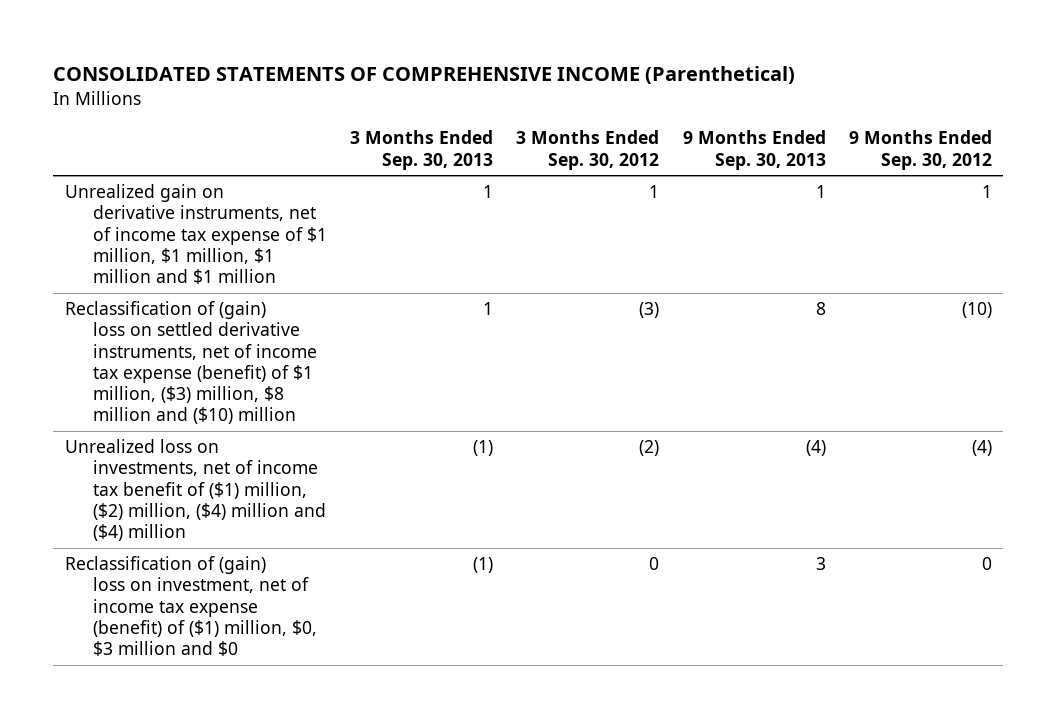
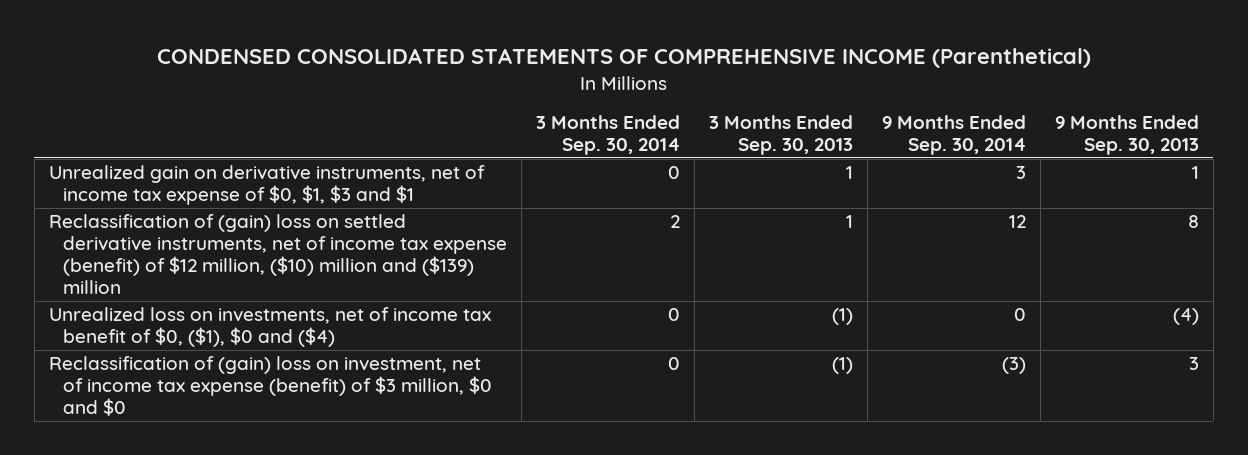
- CONSOLIDATED STATEMENTS OF COMPREHENSIVE INCOME (Parenthetical)
+ CONDENSED CONSOLIDATED STATEMENTS OF COMPREHENSIVE INCOME (Parenthetical)
- | 3 Months Ended Sep. 30, 2013 | 3 Months Ended Sep. 30, 2012 | 9 Months Ended Sep. 30, 2013 | 9 Months Ended Sep. 30, 2012
+ | 3 Months Ended Sep. 30, 2014 | 3 Months Ended Sep. 30, 2013 | 9 Months Ended Sep. 30, 2014 | 9 Months Ended Sep. 30, 2013
- Unrealized gain on derivative instruments, net of income tax expense of $1 million, $1 million, $1 million and $1 million | 1 | 1 | 1 | 1
- Reclassification of (gain) loss on settled derivative instruments, net of income tax expense (benefit) of $1 million, ($3) million, $8 million and ($10) million | 1 | (3) | 8 | (10)
- Unrealized loss on investments, net of income tax benefit of ($1) million, ($2) million, ($4) million and ($4) million | (1) | (2) | (4) | (4)
- Reclassification of (gain) loss on investment, net of income tax expense (benefit) of ($1) million, $0, $3 million and $0 | (1) | 0 | 3 | 0
+ Unrealized gain on derivative instruments, net of income tax expense of $0, $1, $3 and $1 | 0 | 1 | 3 | 1
+ Reclassification of (gain) loss on settled derivative instruments, net of income tax expense (benefit) of $12 million, ($10) million and ($139) million | 2 | 1 | 12 | 8
+ Unrealized loss on investments, net of income tax benefit of $0, ($1), $0 and ($4) | 0 | (1) | 0 | (4)
+ Reclassification of (gain) loss on investment, net of income tax expense (benefit) of $3 million, $0 and $0 | 0 | (1) | (3) | 3

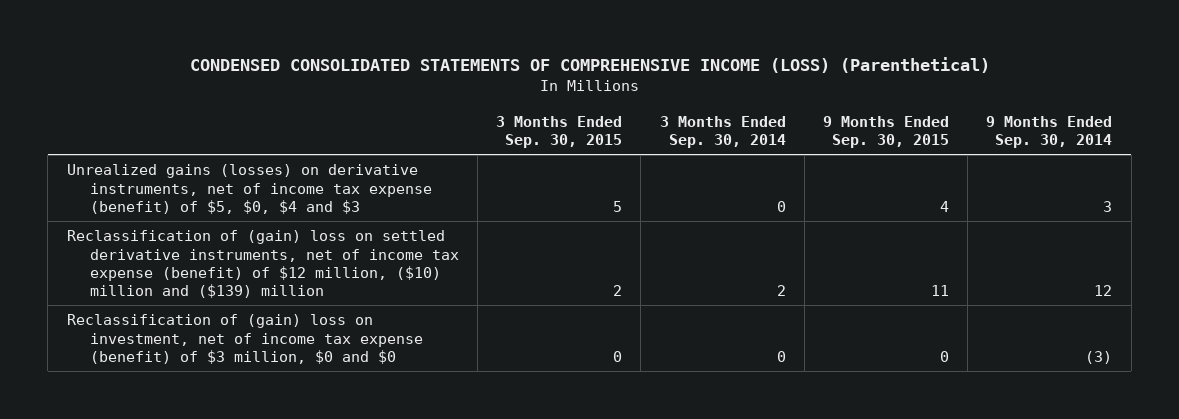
- CONDENSED CONSOLIDATED STATEMENTS OF COMPREHENSIVE INCOME (Parenthetical)
+ CONDENSED CONSOLIDATED STATEMENTS OF COMPREHENSIVE INCOME (LOSS) (Parenthetical)
- | 3 Months Ended Sep. 30, 2014 | 3 Months Ended Sep. 30, 2013 | 9 Months Ended Sep. 30, 2014 | 9 Months Ended Sep. 30, 2013
+ | 3 Months Ended Sep. 30, 2015 | 3 Months Ended Sep. 30, 2014 | 9 Months Ended Sep. 30, 2015 | 9 Months Ended Sep. 30, 2014
- Unrealized gain on derivative instruments, net of income tax expense of $0, $1, $3 and $1 | 0 | 1 | 3 | 1
+ Unrealized gains (losses) on derivative instruments, net of income tax expense (benefit) of $5, $0, $4 and $3 | 5 | 0 | 4 | 3
- Unrealized loss on investments, net of income tax benefit of $0, ($1), $0 and ($4) | 0 | (1) | 0 | (4)

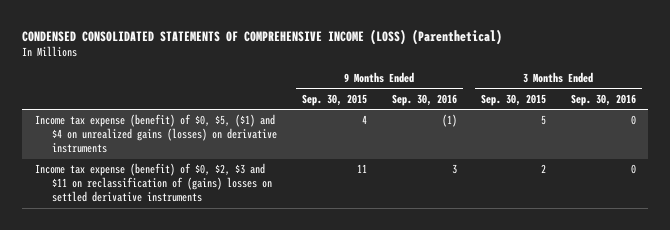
- | 3 Months Ended Sep. 30, 2015 | 3 Months Ended Sep. 30, 2014 | 9 Months Ended Sep. 30, 2015 | 9 Months Ended Sep. 30, 2014
+ | 9 Months Ended Sep. 30, 2015 | 9 Months Ended Sep. 30, 2016 | 3 Months Ended Sep. 30, 2015 | 3 Months Ended Sep. 30, 2016
- Unrealized gains (losses) on derivative instruments, net of income tax expense (benefit) of $5, $0, $4 and $3 | 5 | 0 | 4 | 3
- Reclassification of (gain) loss on settled derivative instruments, net of income tax expense (benefit) of $12 million, ($10) million and ($139) million | 2 | 2 | 11 | 12
- Reclassification of (gain) loss on investment, net of income tax expense (benefit) of $3 million, $0 and $0 | 0 | 0 | 0 | (3)
+ Income tax expense (benefit) of $0, $5, ($1) and $4 on unrealized gains (losses) on derivative instruments | 4 | (1) | 5 | 0
+ Income tax expense (benefit) of $0, $2, $3 and $11 on reclassification of (gains) losses on settled derivative instruments | 11 | 3 | 2 | 0

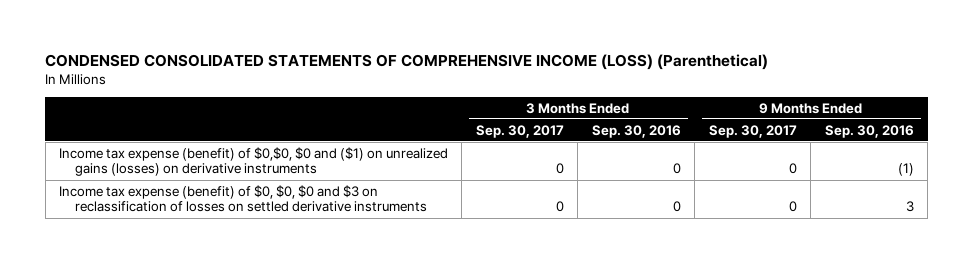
- | 9 Months Ended Sep. 30, 2015 | 9 Months Ended Sep. 30, 2016 | 3 Months Ended Sep. 30, 2015 | 3 Months Ended Sep. 30, 2016
+ | 3 Months Ended Sep. 30, 2017 | 3 Months Ended Sep. 30, 2016 | 9 Months Ended Sep. 30, 2017 | 9 Months Ended Sep. 30, 2016
- Income tax expense (benefit) of $0, $5, ($1) and $4 on unrealized gains (losses) on derivative instruments | 4 | (1) | 5 | 0
- Income tax expense (benefit) of $0, $2, $3 and $11 on reclassification of (gains) losses on settled derivative instruments | 11 | 3 | 2 | 0
+ Income tax expense (benefit) of $0,$0, $0 and ($1) on unrealized gains (losses) on derivative instruments | 0 | 0 | 0 | (1)
+ Income tax expense (benefit) of $0, $0, $0 and $3 on reclassification of losses on settled derivative instruments | 0 | 0 | 0 | 3

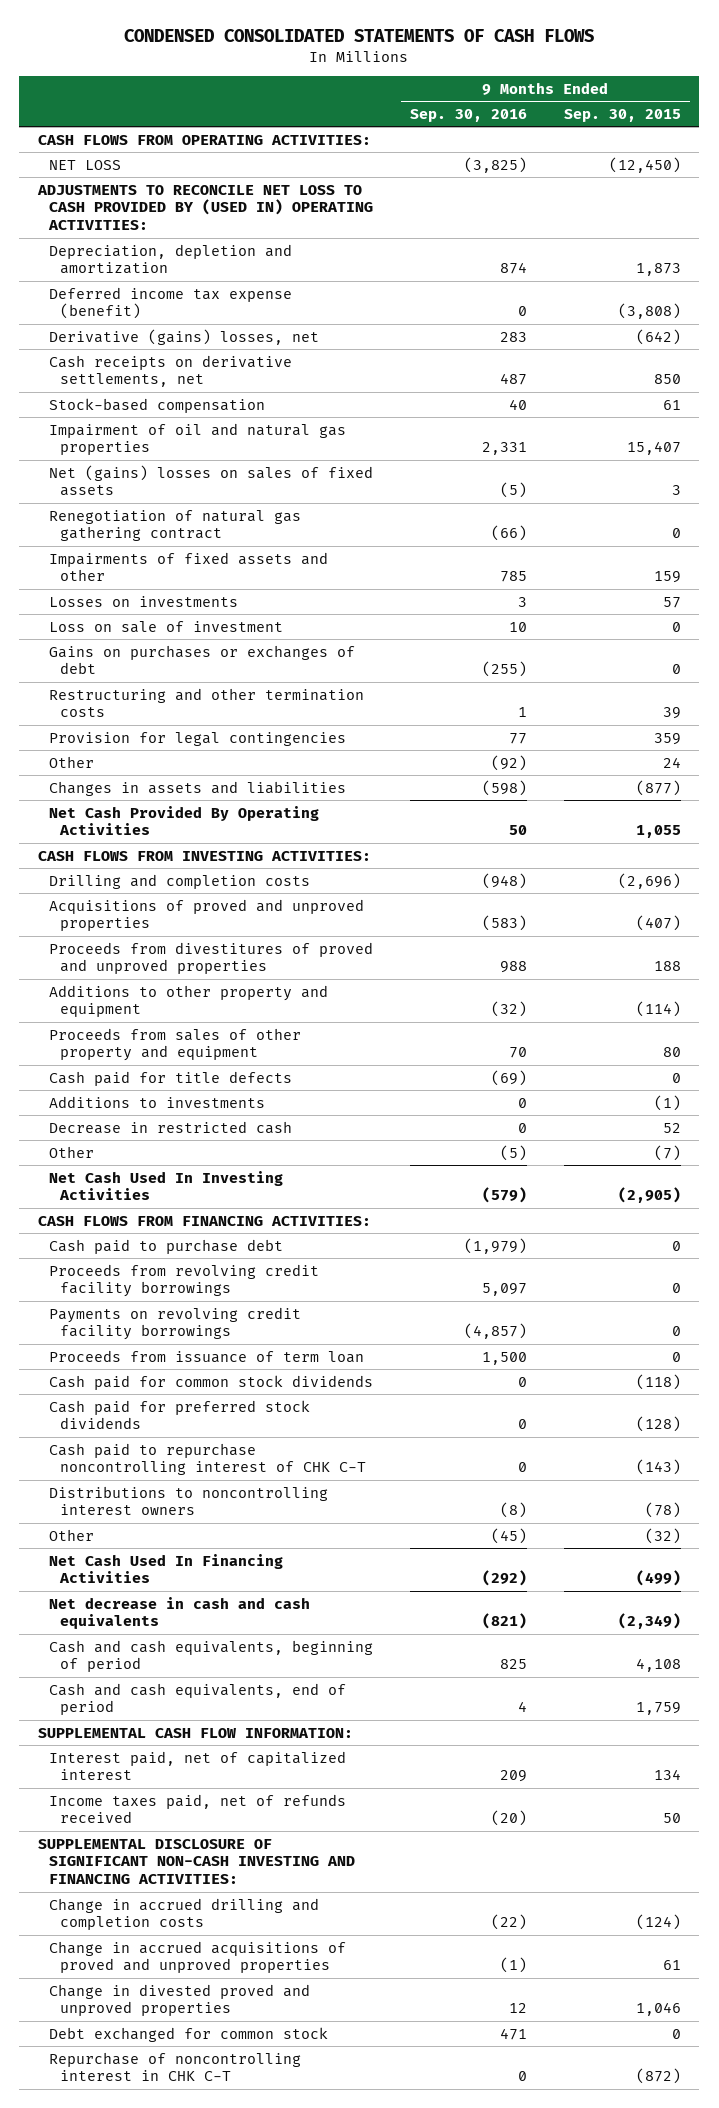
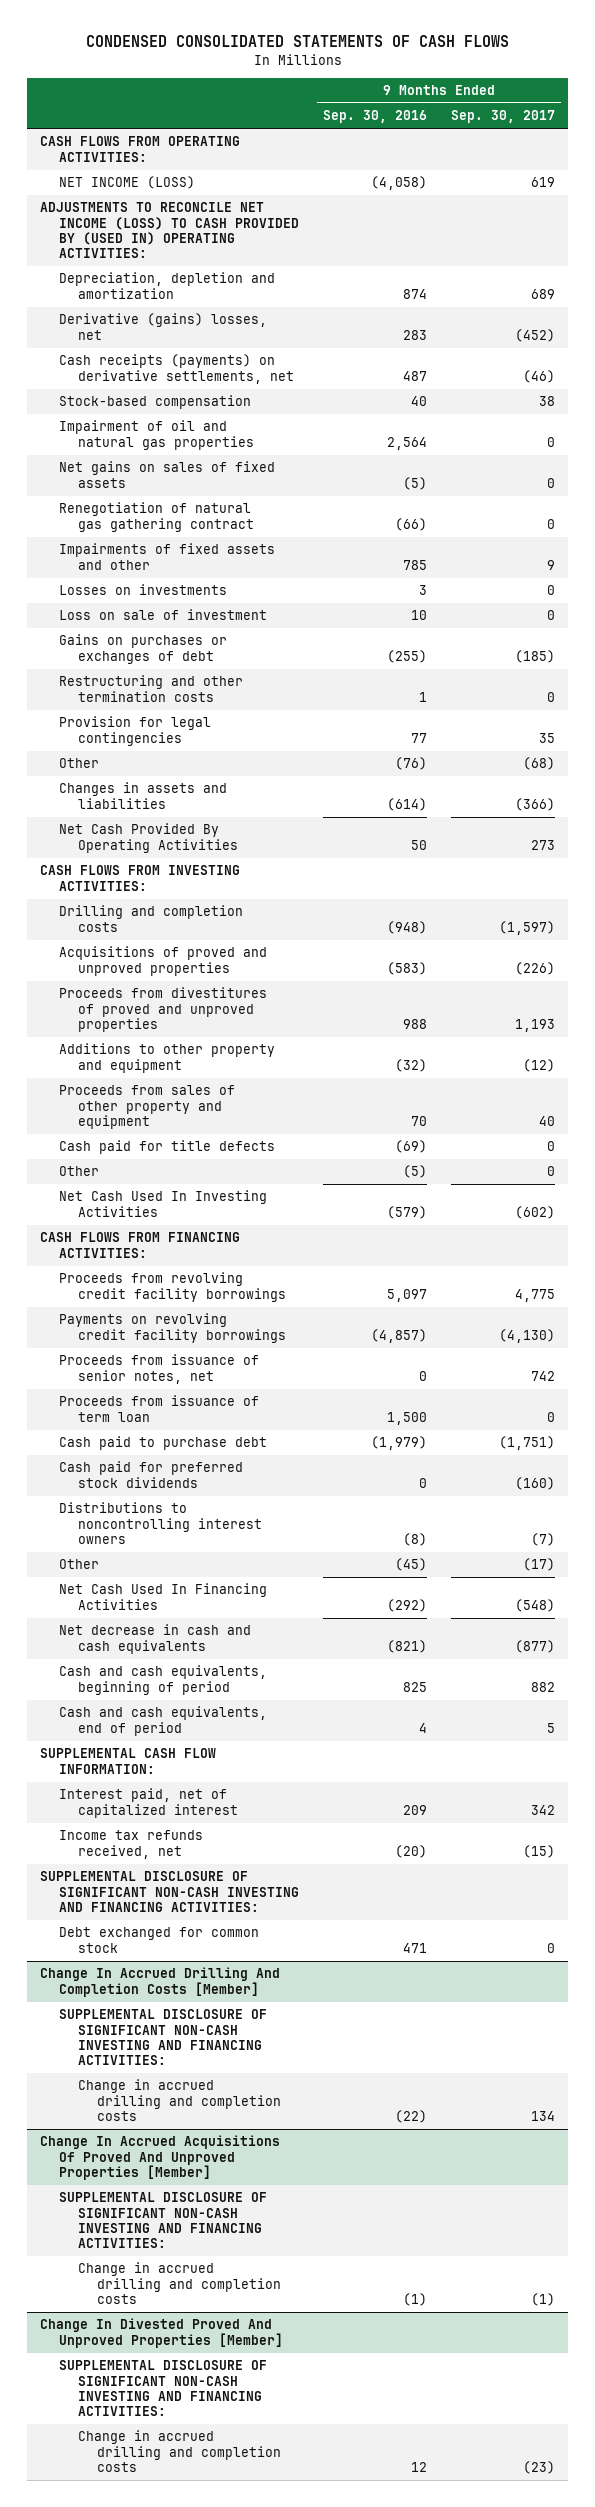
- | 9 Months Ended Sep. 30, 2016 | 9 Months Ended Sep. 30, 2015
+ | 9 Months Ended Sep. 30, 2016 | 9 Months Ended Sep. 30, 2017
- NET LOSS | (3,825) | (12,450)
- ADJUSTMENTS TO RECONCILE NET LOSS TO CASH PROVIDED BY (USED IN) OPERATING ACTIVITIES:
+ NET INCOME (LOSS) | (4,058) | 619
+ ADJUSTMENTS TO RECONCILE NET INCOME (LOSS) TO CASH PROVIDED BY (USED IN) OPERATING ACTIVITIES:
- Deferred income tax expense (benefit) | 0 | (3,808)
- Cash receipts on derivative settlements, net | 487 | 850
+ Cash receipts (payments) on derivative settlements, net | 487 | (46)
- Impairment of oil and natural gas properties | 2,331 | 15,407
- Net (gains) losses on sales of fixed assets | (5) | 3
+ Impairment of oil and natural gas properties | 2,564 | 0
+ Net gains on sales of fixed assets | (5) | 0
- Other | (92) | 24
- Changes in assets and liabilities | (598) | (877)
+ Other | (76) | (68)
+ Changes in assets and liabilities | (614) | (366)
- Additions to investments | 0 | (1)
- Decrease in restricted cash | 0 | 52
+ Proceeds from issuance of senior notes, net | 0 | 742
- Cash paid for common stock dividends | 0 | (118)
moved down: Cash paid to purchase debt | (1,979) | (1,751)
- Cash paid to repurchase noncontrolling interest of CHK C-T | 0 | (143)
- Income taxes paid, net of refunds received | (20) | 50
+ Income tax refunds received, net | (20) | (15)
- Change in accrued drilling and completion costs | (22) | (124)
- Change in accrued acquisitions of proved and unproved properties | (1) | 61
- Change in divested proved and unproved properties | 12 | 1,046
- Repurchase of noncontrolling interest in CHK C-T | 0 | (872)
+ Change In Accrued Drilling And Completion Costs [Member]
+ SUPPLEMENTAL DISCLOSURE OF SIGNIFICANT NON-CASH INVESTING AND FINANCING ACTIVITIES:
+ Change in accrued drilling and completion costs | (22) | 134
+ Change In Accrued Acquisitions Of Proved And Unproved Properties [Member]
+ SUPPLEMENTAL DISCLOSURE OF SIGNIFICANT NON-CASH INVESTING AND FINANCING ACTIVITIES:
+ Change in accrued drilling and completion costs | (1) | (1)
+ Change In Divested Proved And Unproved Properties [Member]
+ SUPPLEMENTAL DISCLOSURE OF SIGNIFICANT NON-CASH INVESTING AND FINANCING ACTIVITIES:
+ Change in accrued drilling and completion costs | 12 | (23)

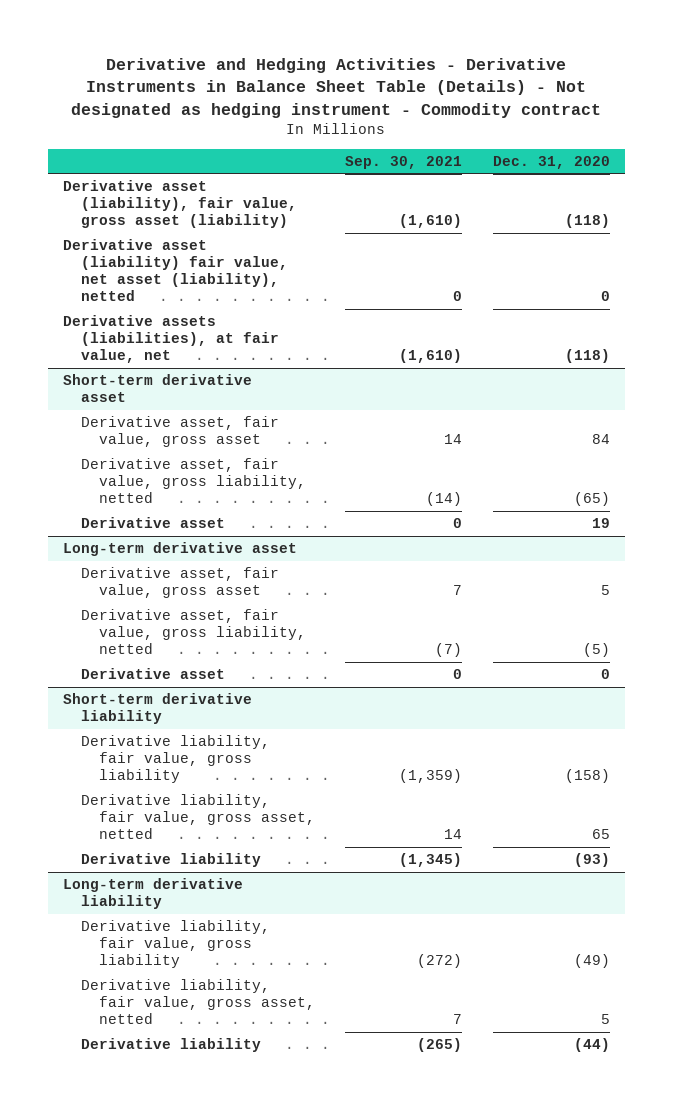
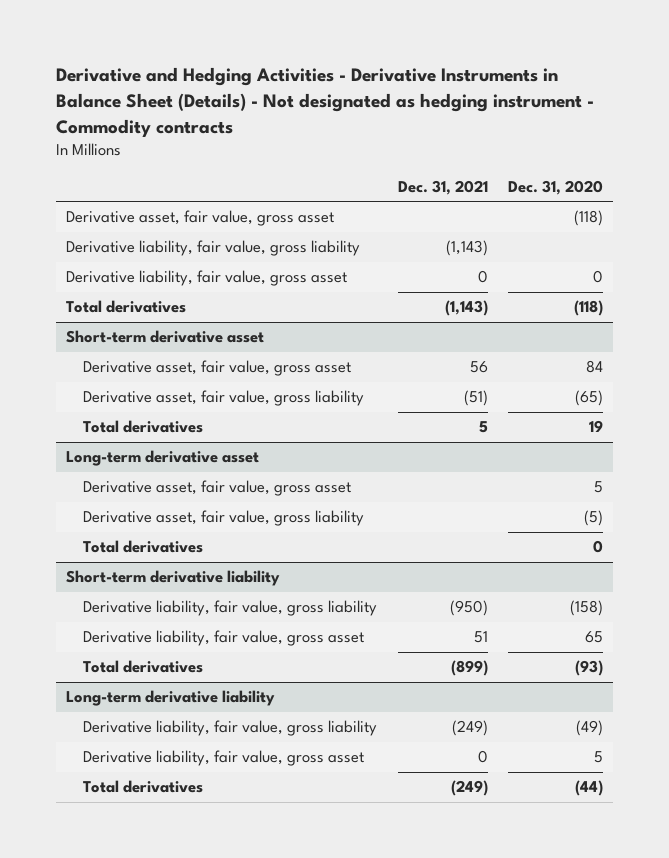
- Derivative and Hedging Activities - Derivative Instruments in Balance Sheet Table (Details) - Not designated as hedging instrument - Commodity contract
+ Derivative and Hedging Activities - Derivative Instruments in Balance Sheet (Details) - Not designated as hedging instrument - Commodity contracts
- | Sep. 30, 2021 | Dec. 31, 2020
+ | Dec. 31, 2021 | Dec. 31, 2020
- Derivative asset (liability), fair value, gross asset (liability) | (1,610) | (118)
- Derivative asset (liability) fair value, net asset (liability), netted | 0 | 0
- Derivative assets (liabilities), at fair value, net | (1,610) | (118)
+ Derivative asset, fair value, gross asset | | (118)
+ Derivative liability, fair value, gross liability | (1,143) |
+ Derivative liability, fair value, gross asset | 0 | 0
+ Total derivatives | (1,143) | (118)
@ Short-term derivative asset
- Derivative asset, fair value, gross liability, netted | (14) | (65)
- Derivative asset | 0 | 19
+ Derivative asset, fair value, gross liability | (51) | (65)
+ Total derivatives | 5 | 19
@ Long-term derivative asset
- Derivative asset, fair value, gross liability, netted | (7) | (5)
- Derivative asset | 0 | 0
+ Derivative asset, fair value, gross liability | | (5)
+ Total derivatives | | 0
@ Short-term derivative liability
- Derivative liability, fair value, gross asset, netted | 14 | 65
- Derivative liability | (1,345) | (93)
+ Derivative liability, fair value, gross asset | 51 | 65
+ Total derivatives | (899) | (93)
@ Long-term derivative liability
- Derivative liability, fair value, gross asset, netted | 7 | 5
- Derivative liability | (265) | (44)
+ Derivative liability, fair value, gross asset | 0 | 5
+ Total derivatives | (249) | (44)

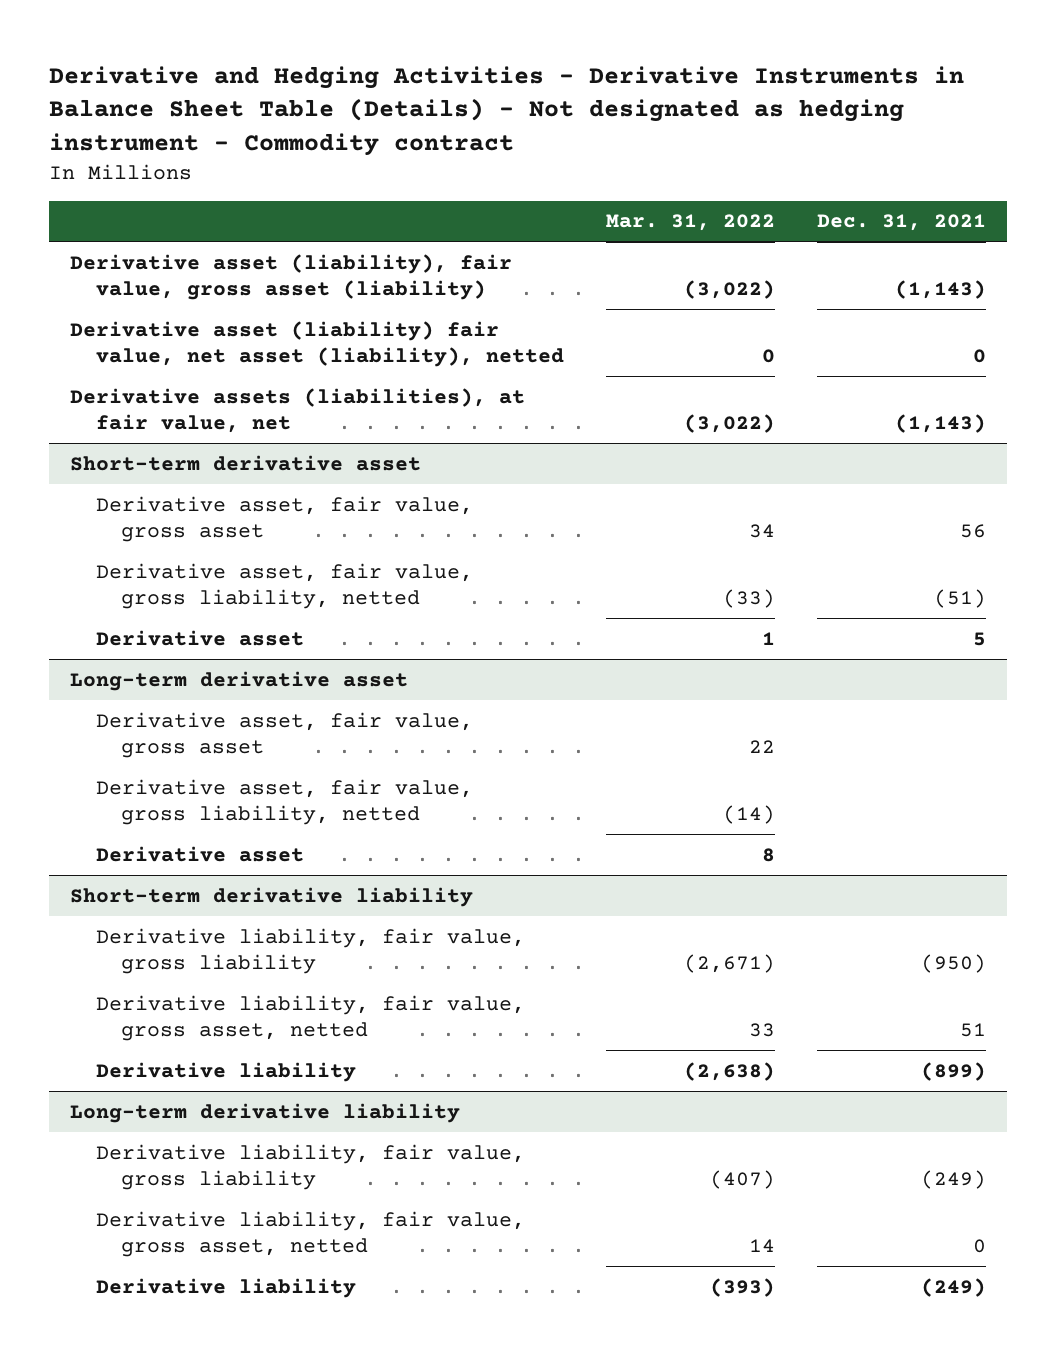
- Derivative and Hedging Activities - Derivative Instruments in Balance Sheet (Details) - Not designated as hedging instrument - Commodity contracts
+ Derivative and Hedging Activities - Derivative Instruments in Balance Sheet Table (Details) - Not designated as hedging instrument - Commodity contract
- | Dec. 31, 2021 | Dec. 31, 2020
+ | Mar. 31, 2022 | Dec. 31, 2021
- Derivative asset, fair value, gross asset | | (118)
- Derivative liability, fair value, gross liability | (1,143) |
- Derivative liability, fair value, gross asset | 0 | 0
- Total derivatives | (1,143) | (118)
+ Derivative asset (liability), fair value, gross asset (liability) | (3,022) | (1,143)
+ Derivative asset (liability) fair value, net asset (liability), netted | 0 | 0
+ Derivative assets (liabilities), at fair value, net | (3,022) | (1,143)
@ Short-term derivative asset
- Derivative asset, fair value, gross liability | (51) | (65)
- Total derivatives | 5 | 19
+ Derivative asset, fair value, gross liability, netted | (33) | (51)
+ Derivative asset | 1 | 5
@ Long-term derivative asset
- Derivative asset, fair value, gross liability | | (5)
- Total derivatives | | 0
+ Derivative asset, fair value, gross liability, netted | (14) |
+ Derivative asset | 8 |
@ Short-term derivative liability
- Derivative liability, fair value, gross asset | 51 | 65
- Total derivatives | (899) | (93)
+ Derivative liability, fair value, gross asset, netted | 33 | 51
+ Derivative liability | (2,638) | (899)
@ Long-term derivative liability
- Derivative liability, fair value, gross asset | 0 | 5
- Total derivatives | (249) | (44)
+ Derivative liability, fair value, gross asset, netted | 14 | 0
+ Derivative liability | (393) | (249)

